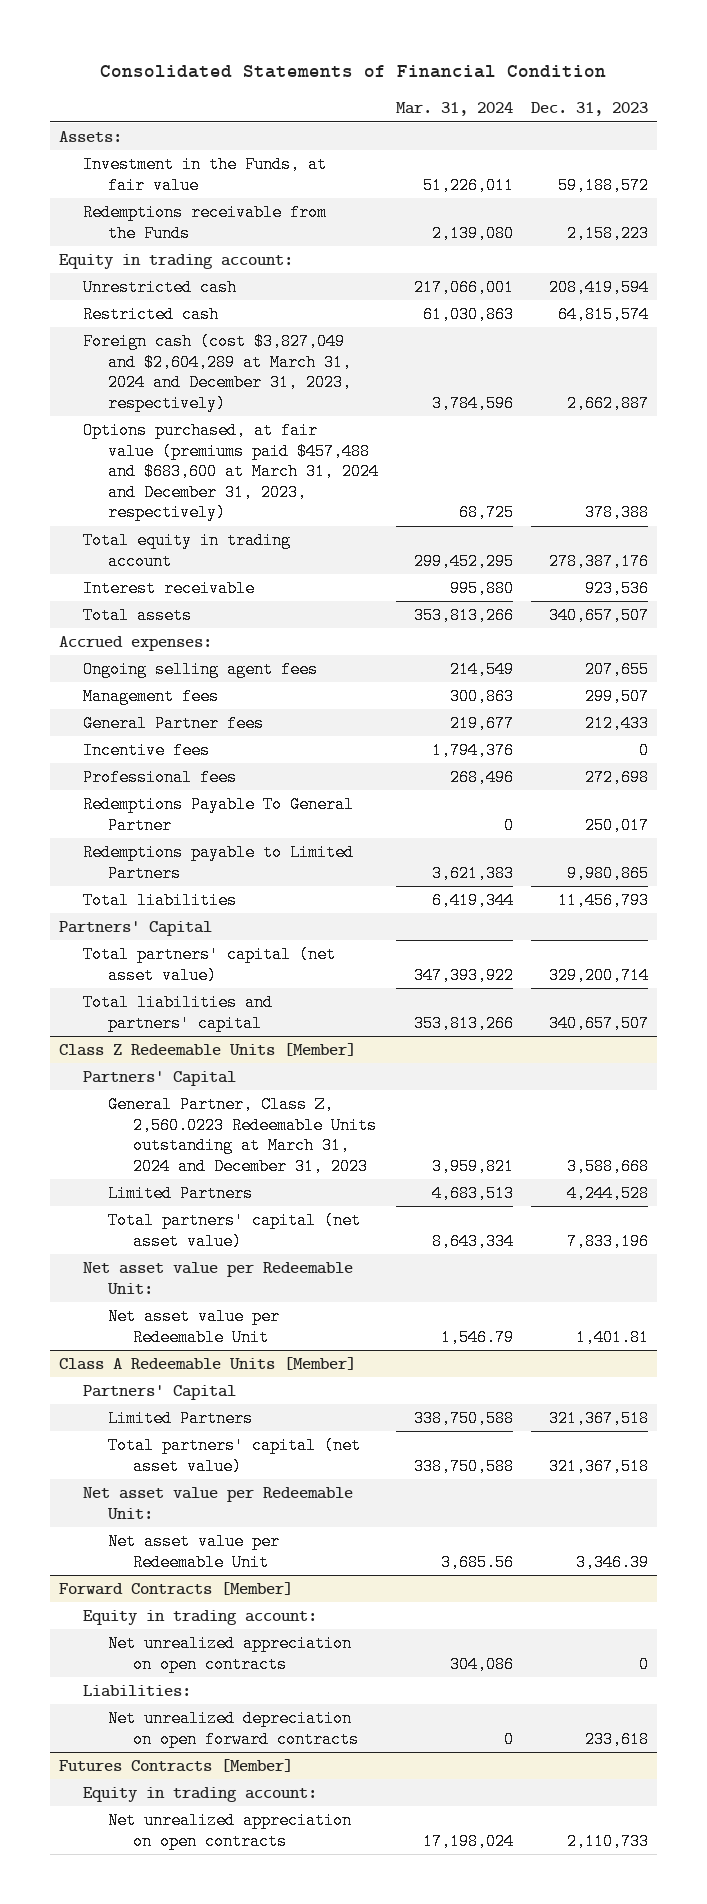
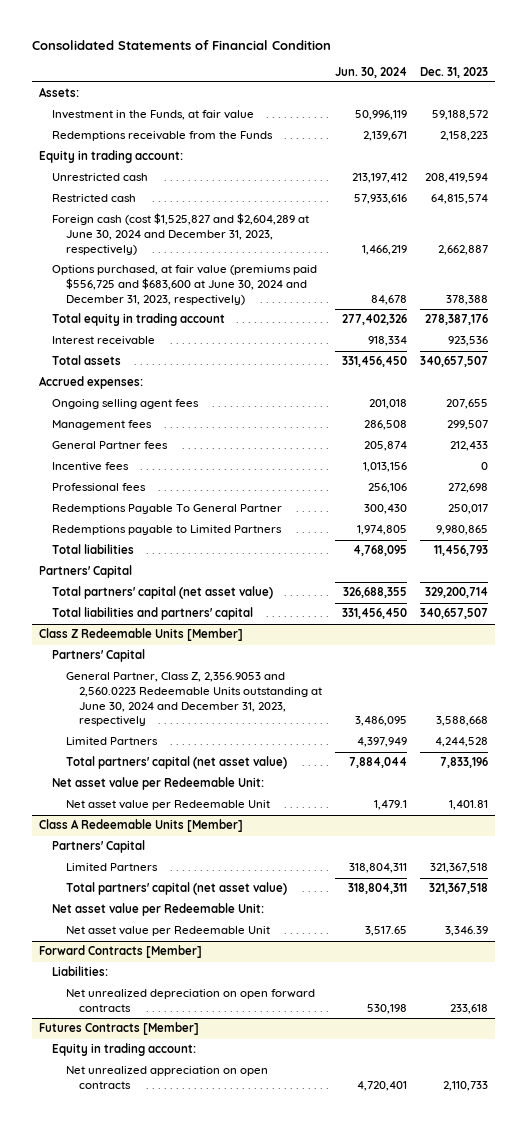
- | Mar. 31, 2024 | Dec. 31, 2023
+ | Jun. 30, 2024 | Dec. 31, 2023
- Foreign cash (cost $3,827,049 and $2,604,289 at March 31, 2024 and December 31, 2023, respectively) | 3,784,596 | 2,662,887
- Options purchased, at fair value (premiums paid $457,488 and $683,600 at March 31, 2024 and December 31, 2023, respectively) | 68,725 | 378,388
+ Foreign cash (cost $1,525,827 and $2,604,289 at June 30, 2024 and December 31, 2023, respectively) | 1,466,219 | 2,662,887
+ Options purchased, at fair value (premiums paid $556,725 and $683,600 at June 30, 2024 and December 31, 2023, respectively) | 84,678 | 378,388
@ Class Z Redeemable Units [Member]
- General Partner, Class Z, 2,560.0223 Redeemable Units outstanding at March 31, 2024 and December 31, 2023 | 3,959,821 | 3,588,668
+ General Partner, Class Z, 2,356.9053 and 2,560.0223 Redeemable Units outstanding at June 30, 2024 and December 31, 2023, respectively | 3,486,095 | 3,588,668
@ Forward Contracts [Member]
- Equity in trading account:
- Net unrealized appreciation on open contracts | 304,086 | 0

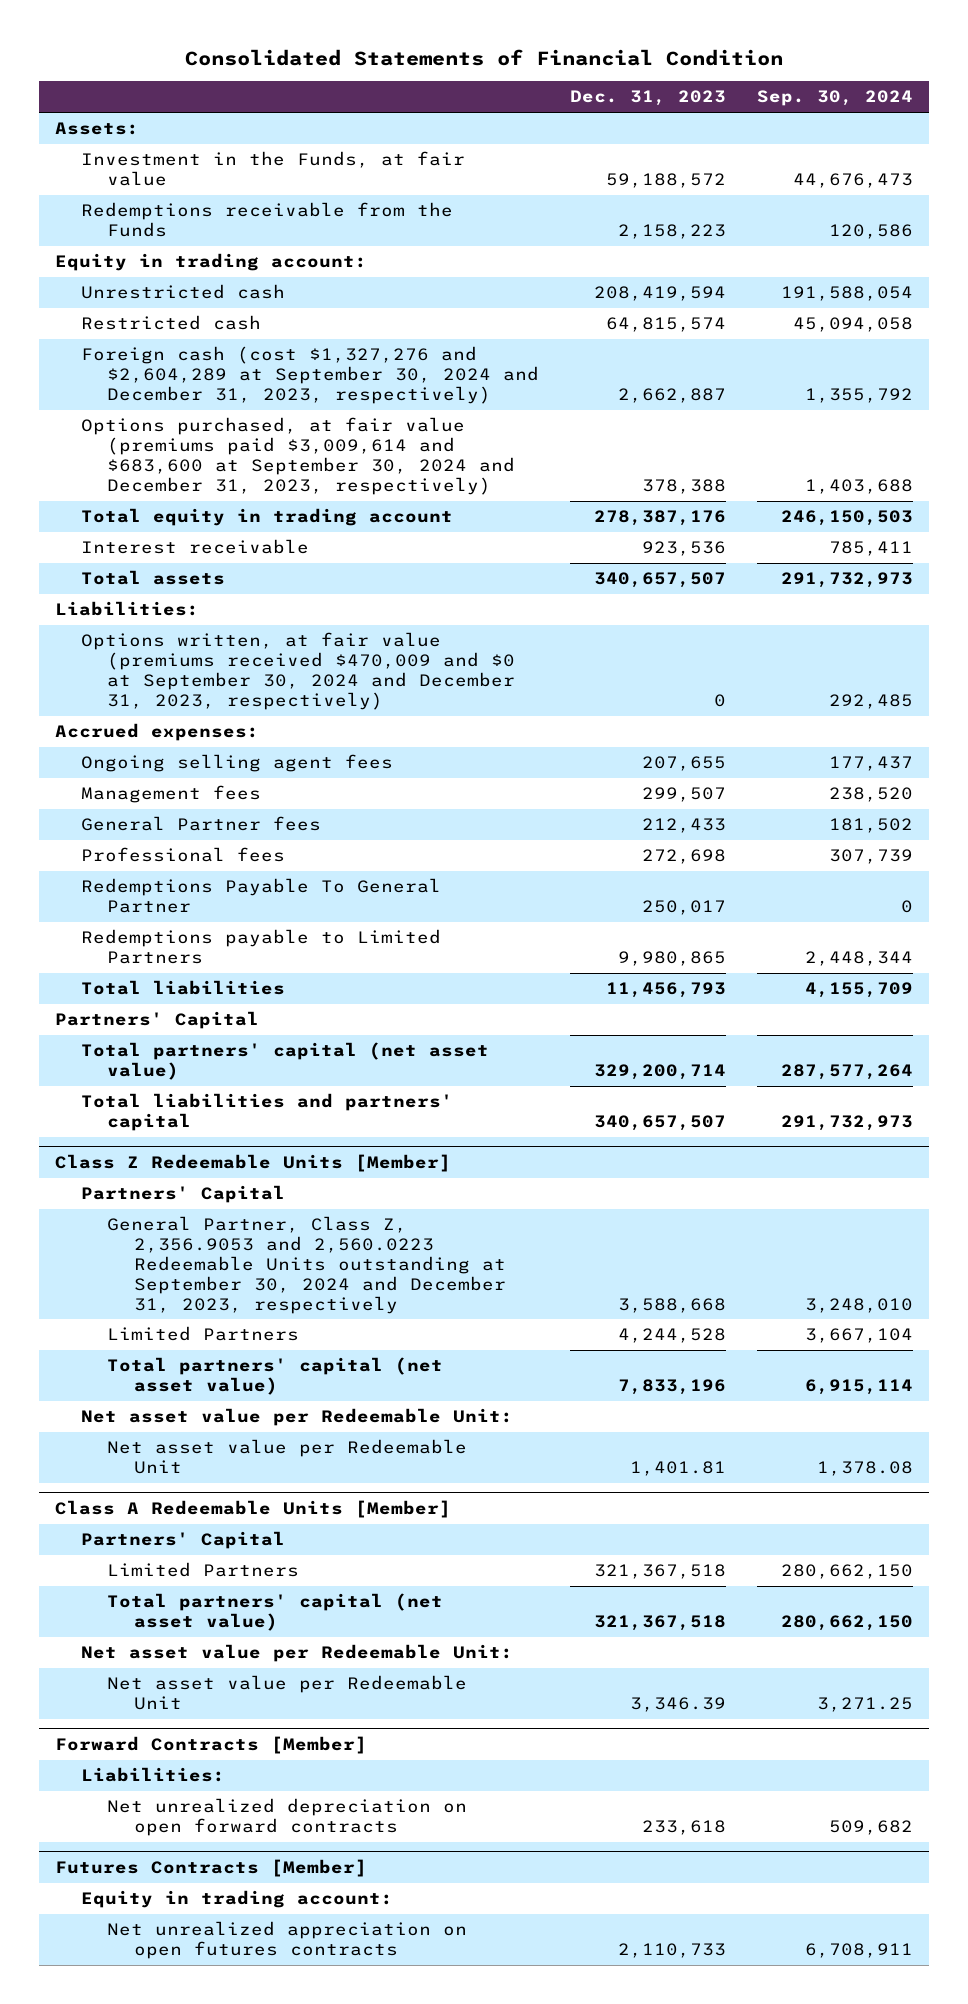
- | Jun. 30, 2024 | Dec. 31, 2023
+ | Dec. 31, 2023 | Sep. 30, 2024
- Foreign cash (cost $1,525,827 and $2,604,289 at June 30, 2024 and December 31, 2023, respectively) | 1,466,219 | 2,662,887
- Options purchased, at fair value (premiums paid $556,725 and $683,600 at June 30, 2024 and December 31, 2023, respectively) | 84,678 | 378,388
+ Foreign cash (cost $1,327,276 and $2,604,289 at September 30, 2024 and December 31, 2023, respectively) | 2,662,887 | 1,355,792
+ Options purchased, at fair value (premiums paid $3,009,614 and $683,600 at September 30, 2024 and December 31, 2023, respectively) | 378,388 | 1,403,688
+ Liabilities:
+ Options written, at fair value (premiums received $470,009 and $0 at September 30, 2024 and December 31, 2023, respectively) | 0 | 292,485
- Incentive fees | 1,013,156 | 0
@ Class Z Redeemable Units [Member]
- General Partner, Class Z, 2,356.9053 and 2,560.0223 Redeemable Units outstanding at June 30, 2024 and December 31, 2023, respectively | 3,486,095 | 3,588,668
+ General Partner, Class Z, 2,356.9053 and 2,560.0223 Redeemable Units outstanding at September 30, 2024 and December 31, 2023, respectively | 3,588,668 | 3,248,010
@ Futures Contracts [Member]
- Net unrealized appreciation on open contracts | 4,720,401 | 2,110,733
+ Net unrealized appreciation on open futures contracts | 2,110,733 | 6,708,911

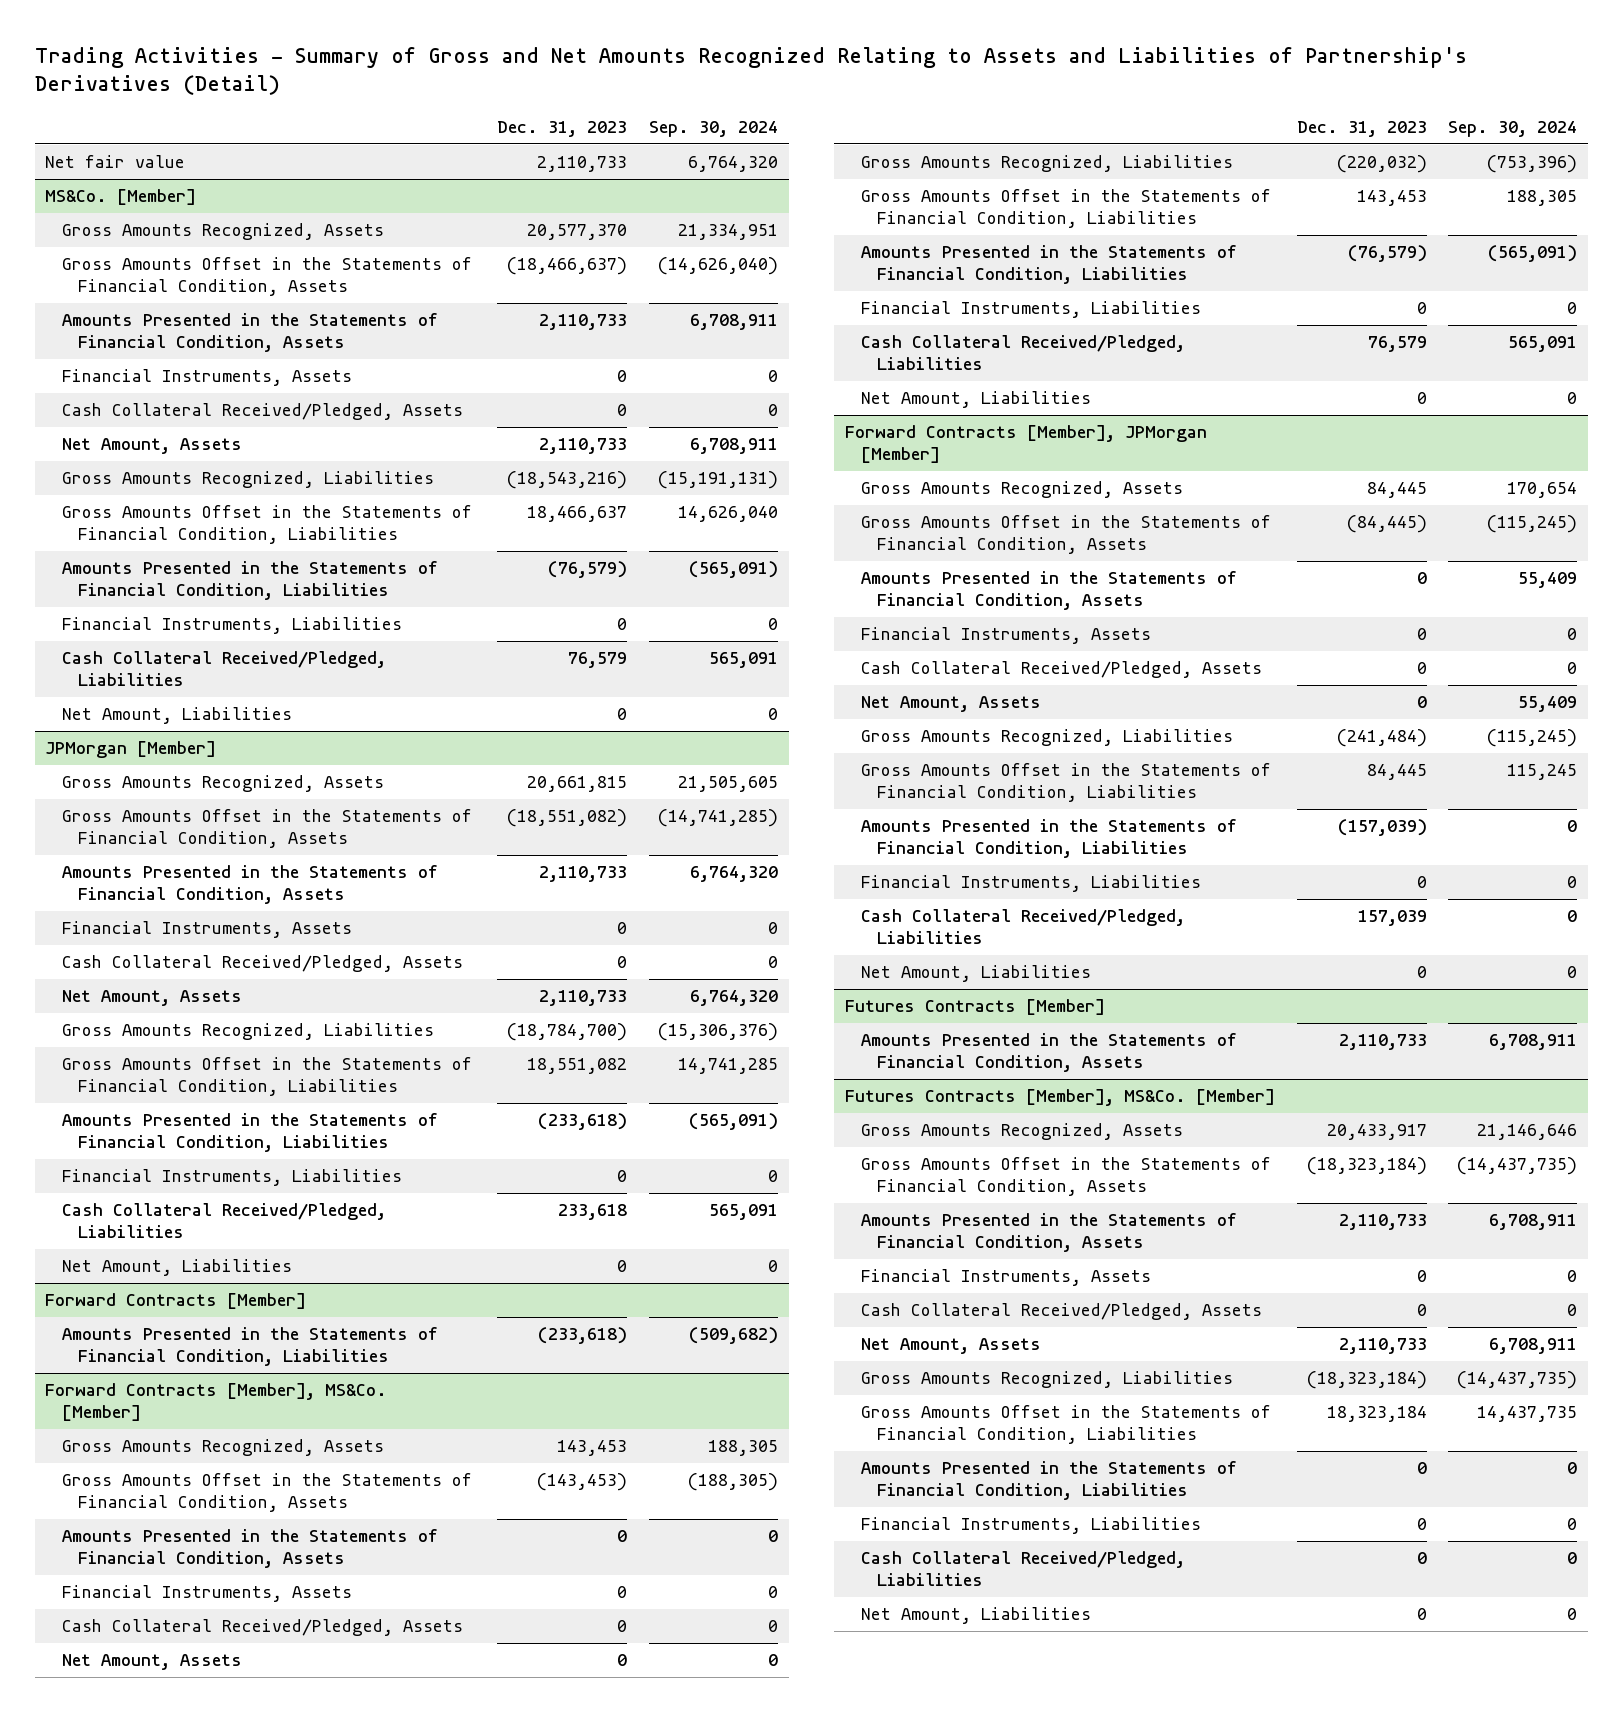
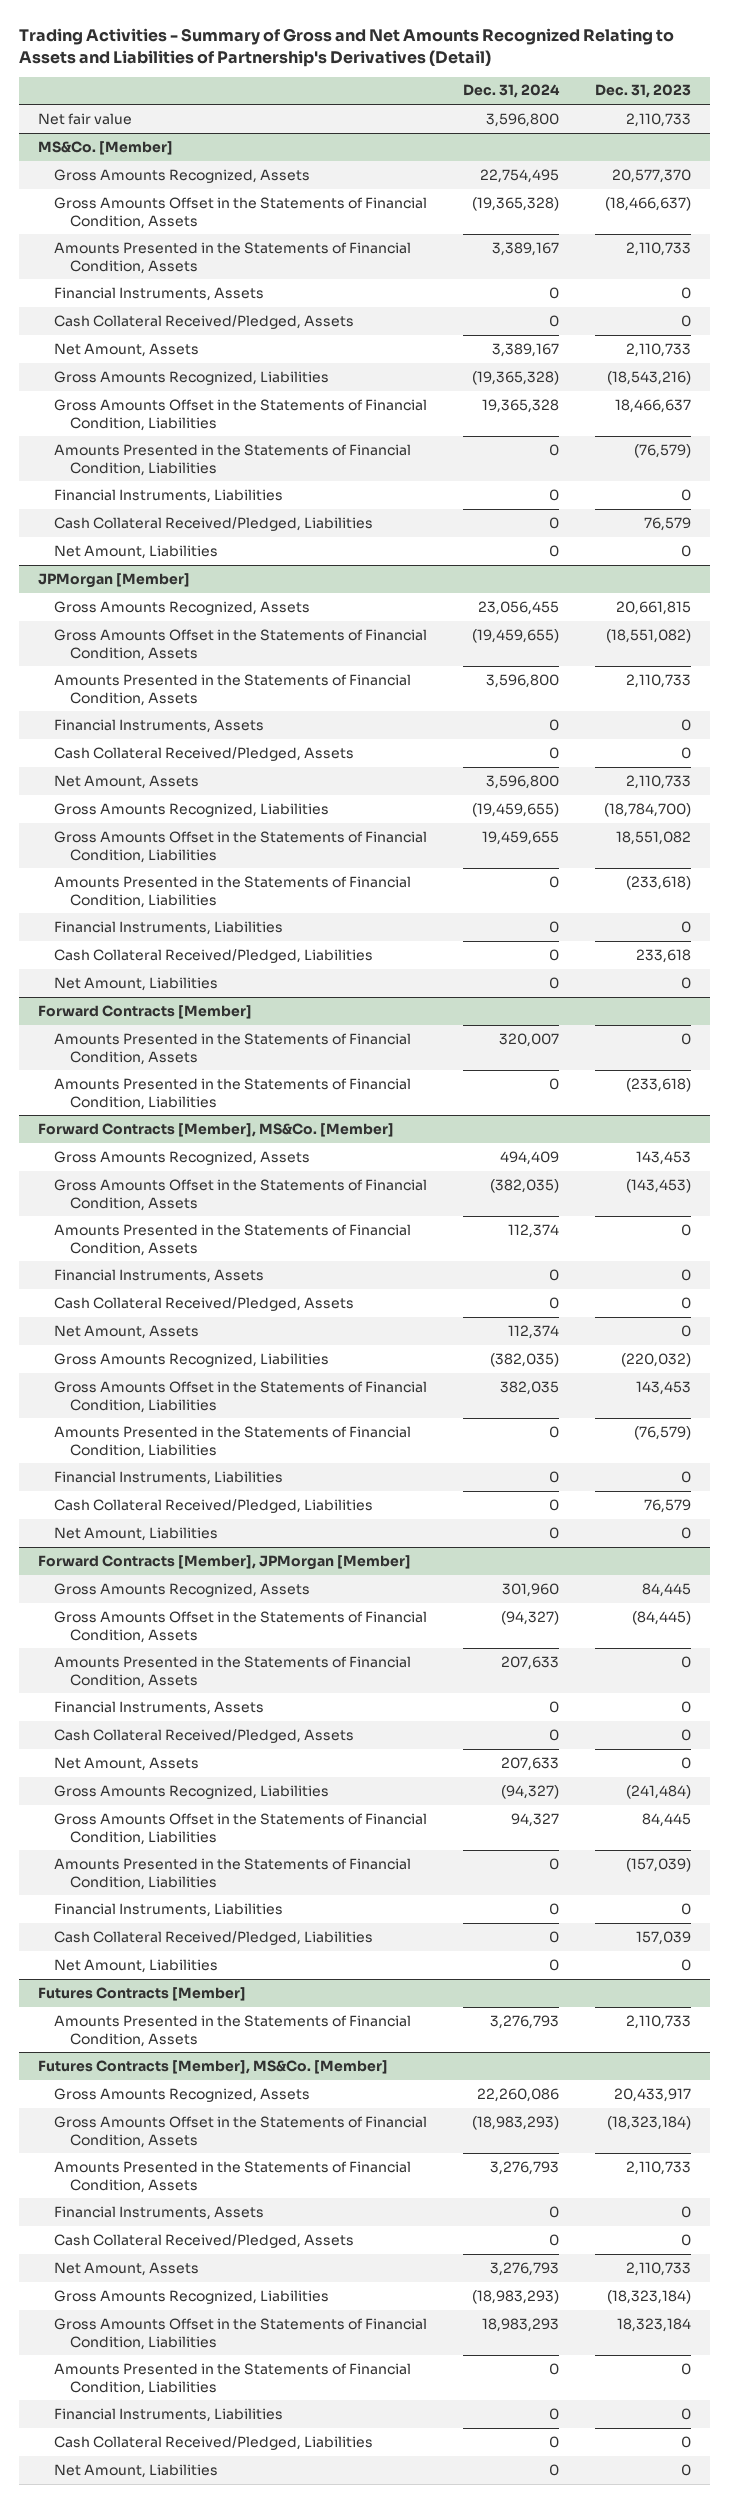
- | Dec. 31, 2023 | Sep. 30, 2024
+ | Dec. 31, 2024 | Dec. 31, 2023
@ Forward Contracts [Member]
+ Amounts Presented in the Statements of Financial Condition, Assets | 320,007 | 0

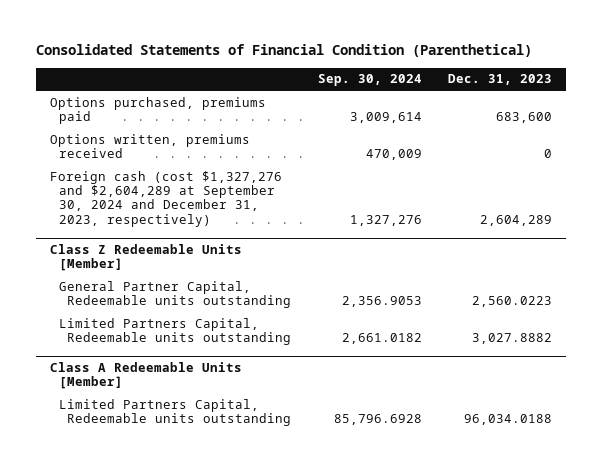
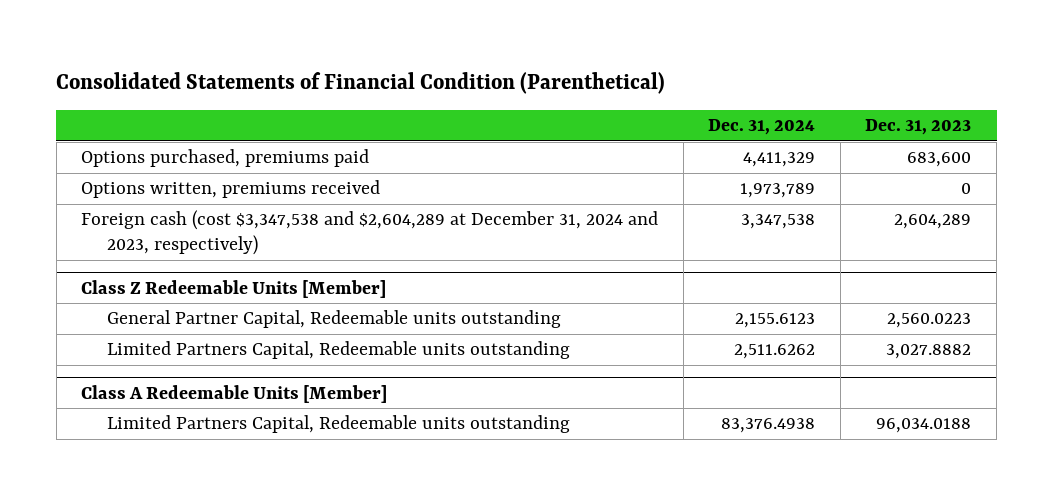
- | Sep. 30, 2024 | Dec. 31, 2023
+ | Dec. 31, 2024 | Dec. 31, 2023
- Foreign cash (cost $1,327,276 and $2,604,289 at September 30, 2024 and December 31, 2023, respectively) | 1,327,276 | 2,604,289
+ Foreign cash (cost $3,347,538 and $2,604,289 at December 31, 2024 and 2023, respectively) | 3,347,538 | 2,604,289

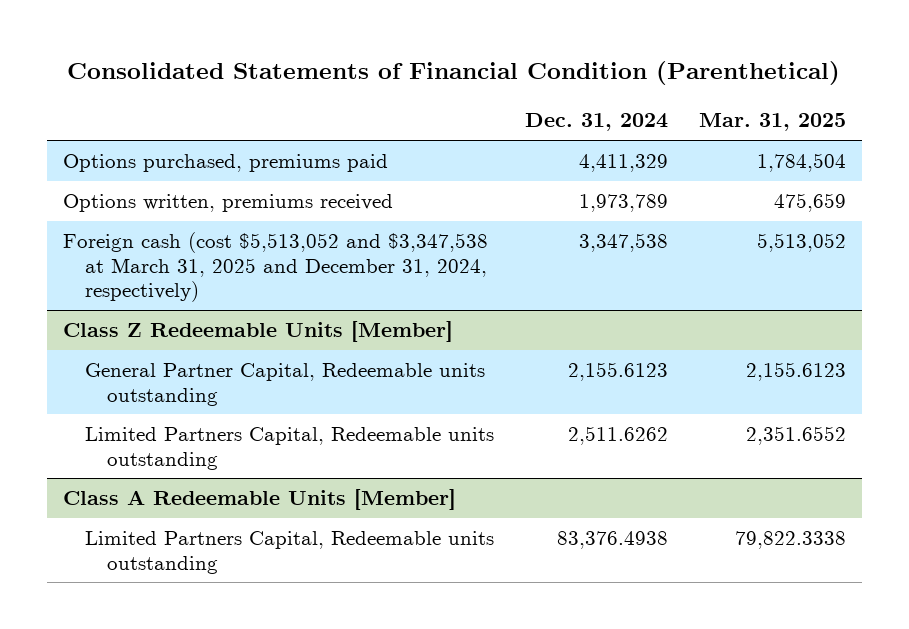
- | Dec. 31, 2024 | Dec. 31, 2023
+ | Dec. 31, 2024 | Mar. 31, 2025
- Foreign cash (cost $3,347,538 and $2,604,289 at December 31, 2024 and 2023, respectively) | 3,347,538 | 2,604,289
+ Foreign cash (cost $5,513,052 and $3,347,538 at March 31, 2025 and December 31, 2024, respectively) | 3,347,538 | 5,513,052

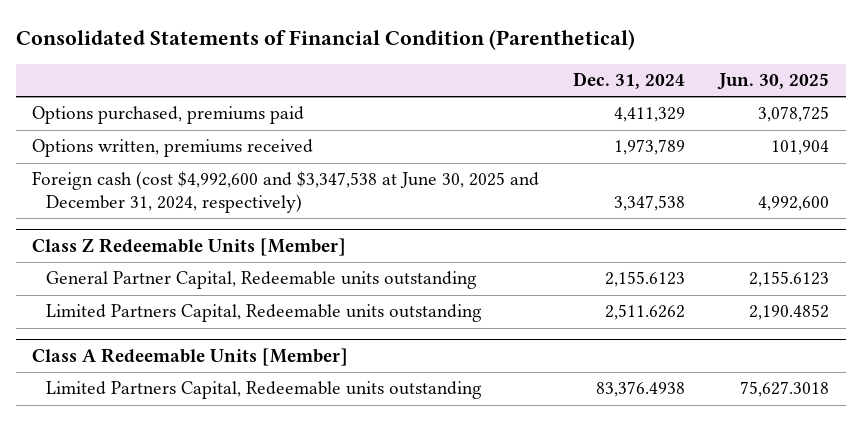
- | Dec. 31, 2024 | Mar. 31, 2025
+ | Dec. 31, 2024 | Jun. 30, 2025
- Foreign cash (cost $5,513,052 and $3,347,538 at March 31, 2025 and December 31, 2024, respectively) | 3,347,538 | 5,513,052
+ Foreign cash (cost $4,992,600 and $3,347,538 at June 30, 2025 and December 31, 2024, respectively) | 3,347,538 | 4,992,600

